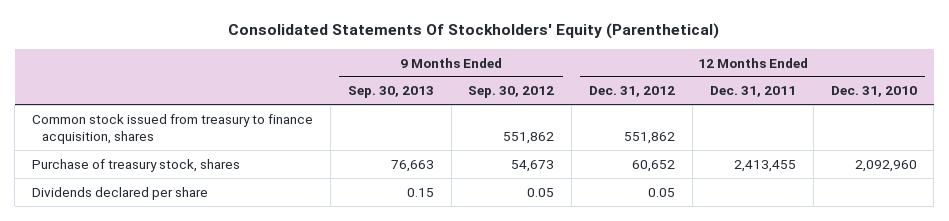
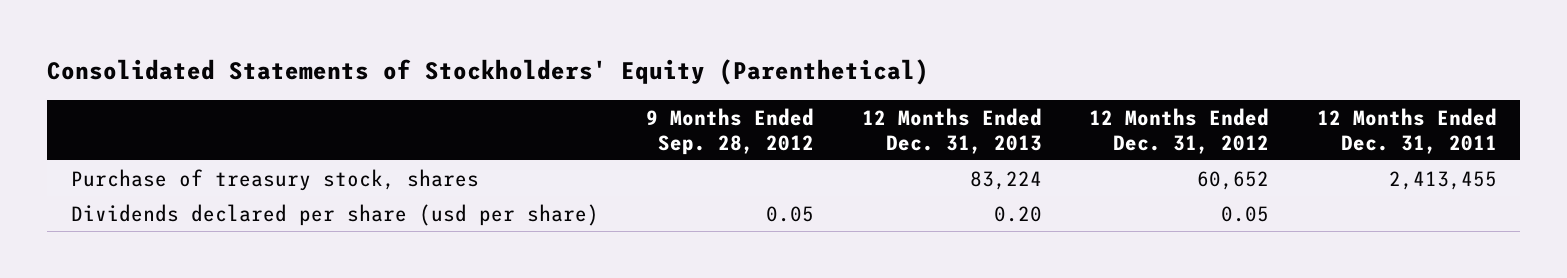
- Consolidated Statements Of Stockholders' Equity (Parenthetical)
+ Consolidated Statements of Stockholders' Equity (Parenthetical)
- | 9 Months Ended Sep. 30, 2013 | 9 Months Ended Sep. 30, 2012 | 12 Months Ended Dec. 31, 2012 | 12 Months Ended Dec. 31, 2011 | 12 Months Ended Dec. 31, 2010
+ | 9 Months Ended Sep. 28, 2012 | 12 Months Ended Dec. 31, 2013 | 12 Months Ended Dec. 31, 2012 | 12 Months Ended Dec. 31, 2011
- Common stock issued from treasury to finance acquisition, shares | | 551,862 | 551,862 | |
- Dividends declared per share | 0.15 | 0.05 | 0.05 | |
+ Dividends declared per share (usd per share) | 0.05 | 0.20 | 0.05 |

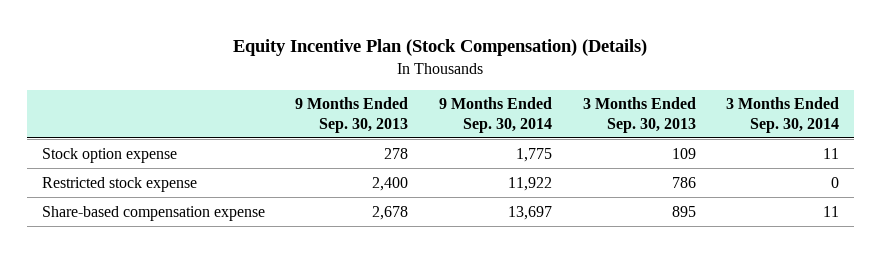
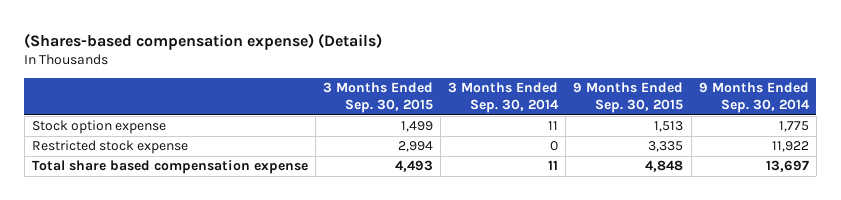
- Equity Incentive Plan (Stock Compensation) (Details)
+ (Shares-based compensation expense) (Details)
- | 9 Months Ended Sep. 30, 2013 | 9 Months Ended Sep. 30, 2014 | 3 Months Ended Sep. 30, 2013 | 3 Months Ended Sep. 30, 2014
+ | 3 Months Ended Sep. 30, 2015 | 3 Months Ended Sep. 30, 2014 | 9 Months Ended Sep. 30, 2015 | 9 Months Ended Sep. 30, 2014
- Share-based compensation expense | 2,678 | 13,697 | 895 | 11
+ Total share based compensation expense | 4,493 | 11 | 4,848 | 13,697

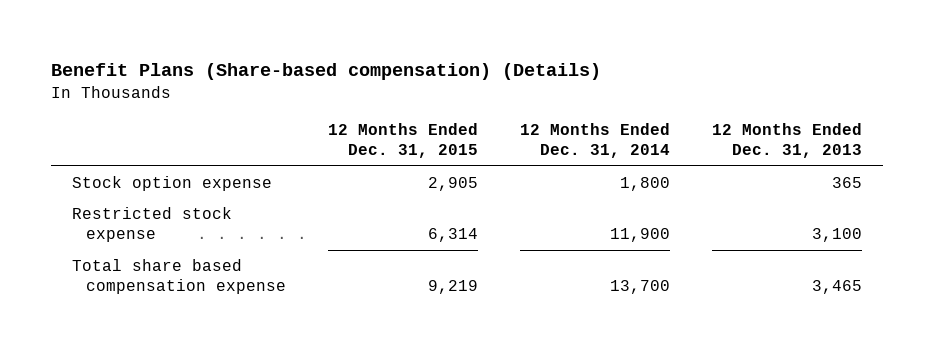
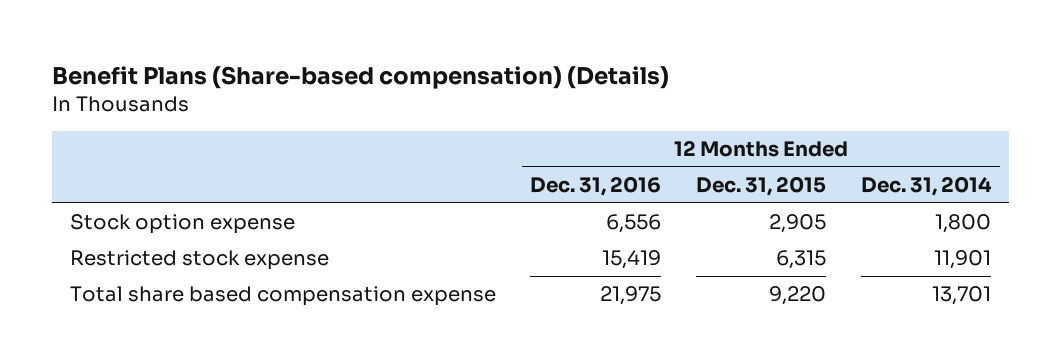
- | 12 Months Ended Dec. 31, 2015 | 12 Months Ended Dec. 31, 2014 | 12 Months Ended Dec. 31, 2013
+ | 12 Months Ended Dec. 31, 2016 | 12 Months Ended Dec. 31, 2015 | 12 Months Ended Dec. 31, 2014
- Restricted stock expense | 6,314 | 11,900 | 3,100
- Total share based compensation expense | 9,219 | 13,700 | 3,465
+ Restricted stock expense | 15,419 | 6,315 | 11,901
+ Total share based compensation expense | 21,975 | 9,220 | 13,701

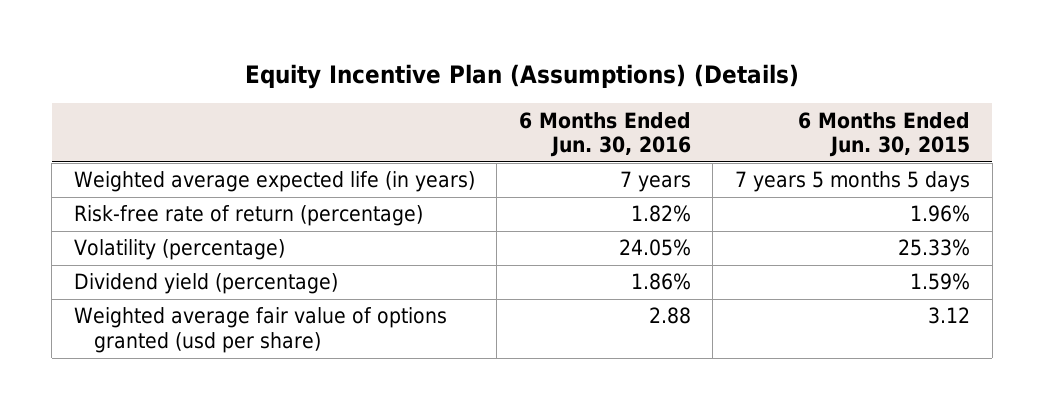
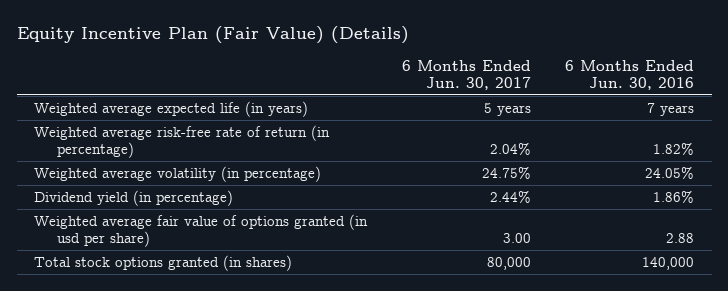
- Equity Incentive Plan (Assumptions) (Details)
+ Equity Incentive Plan (Fair Value) (Details)
- | 6 Months Ended Jun. 30, 2016 | 6 Months Ended Jun. 30, 2015
+ | 6 Months Ended Jun. 30, 2017 | 6 Months Ended Jun. 30, 2016
- Risk-free rate of return (percentage) | 1.82% | 1.96%
- Volatility (percentage) | 24.05% | 25.33%
- Dividend yield (percentage) | 1.86% | 1.59%
- Weighted average fair value of options granted (usd per share) | 2.88 | 3.12
+ Weighted average risk-free rate of return (in percentage) | 2.04% | 1.82%
+ Weighted average volatility (in percentage) | 24.75% | 24.05%
+ Dividend yield (in percentage) | 2.44% | 1.86%
+ Weighted average fair value of options granted (in usd per share) | 3.00 | 2.88
+ Total stock options granted (in shares) | 80,000 | 140,000

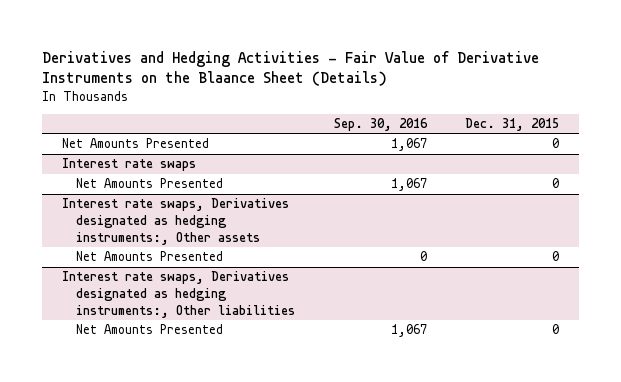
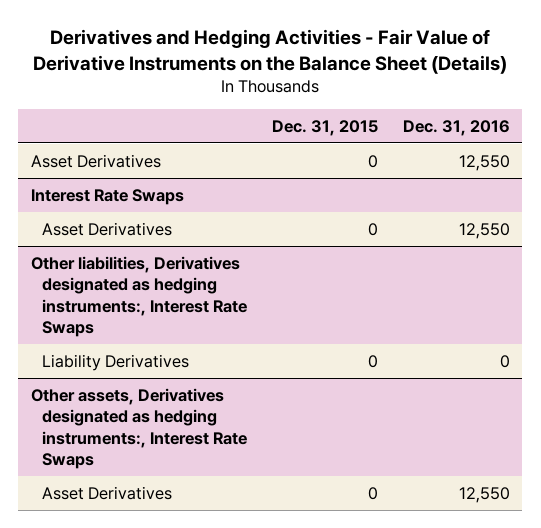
- Derivatives and Hedging Activities - Fair Value of Derivative Instruments on the Blaance Sheet (Details)
+ Derivatives and Hedging Activities - Fair Value of Derivative Instruments on the Balance Sheet (Details)
- | Sep. 30, 2016 | Dec. 31, 2015
+ | Dec. 31, 2015 | Dec. 31, 2016
- Net Amounts Presented | 1,067 | 0
- Interest rate swaps
- Net Amounts Presented | 1,067 | 0
- Interest rate swaps, Derivatives designated as hedging instruments:, Other assets
- Net Amounts Presented | 0 | 0
- Interest rate swaps, Derivatives designated as hedging instruments:, Other liabilities
- Net Amounts Presented | 1,067 | 0
+ Asset Derivatives | 0 | 12,550
+ Interest Rate Swaps
+ Asset Derivatives | 0 | 12,550
+ Other liabilities, Derivatives designated as hedging instruments:, Interest Rate Swaps
+ Liability Derivatives | 0 | 0
+ Other assets, Derivatives designated as hedging instruments:, Interest Rate Swaps
+ Asset Derivatives | 0 | 12,550

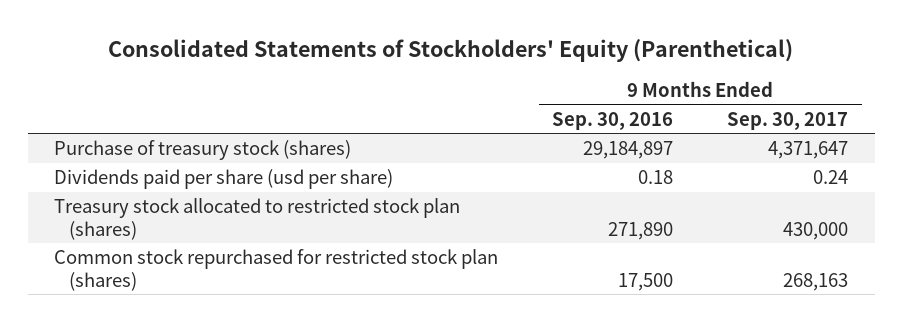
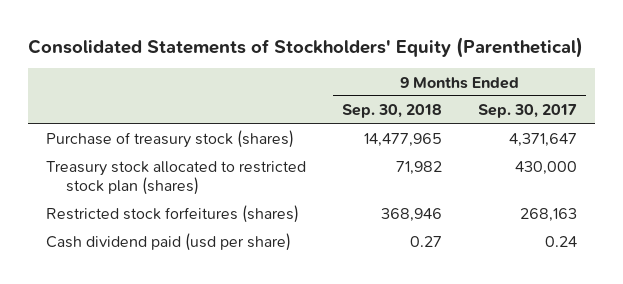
- | 9 Months Ended Sep. 30, 2016 | 9 Months Ended Sep. 30, 2017
+ | 9 Months Ended Sep. 30, 2018 | 9 Months Ended Sep. 30, 2017
- Dividends paid per share (usd per share) | 0.18 | 0.24
- Common stock repurchased for restricted stock plan (shares) | 17,500 | 268,163
+ Restricted stock forfeitures (shares) | 368,946 | 268,163
+ Cash dividend paid (usd per share) | 0.27 | 0.24

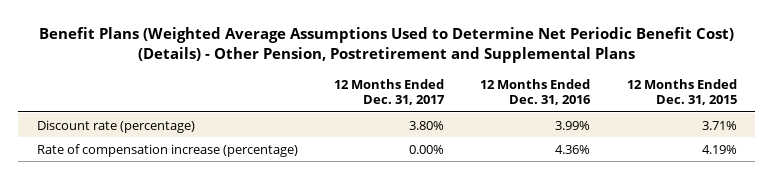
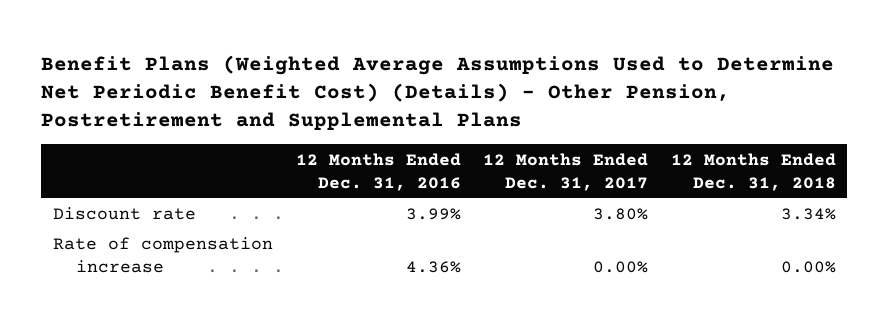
- | 12 Months Ended Dec. 31, 2017 | 12 Months Ended Dec. 31, 2016 | 12 Months Ended Dec. 31, 2015
+ | 12 Months Ended Dec. 31, 2016 | 12 Months Ended Dec. 31, 2017 | 12 Months Ended Dec. 31, 2018
- Discount rate (percentage) | 3.80% | 3.99% | 3.71%
- Rate of compensation increase (percentage) | 0.00% | 4.36% | 4.19%
+ Discount rate | 3.99% | 3.80% | 3.34%
+ Rate of compensation increase | 4.36% | 0.00% | 0.00%

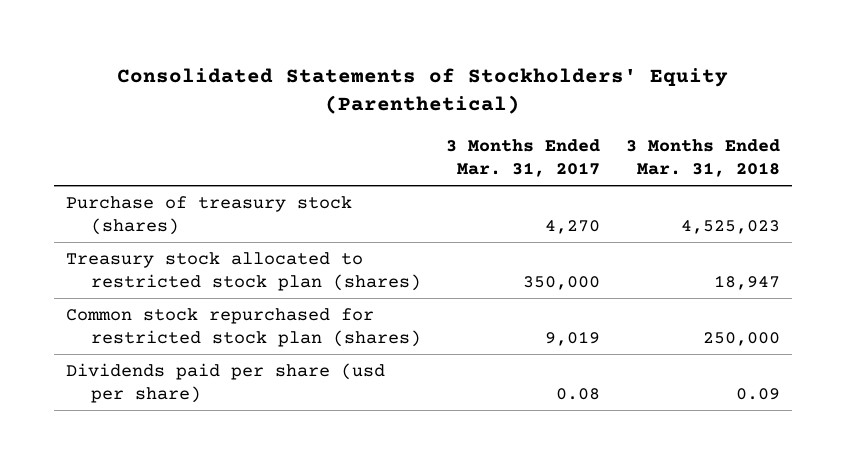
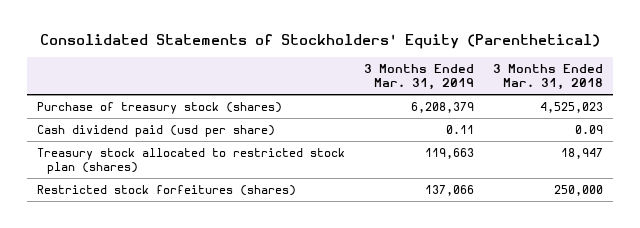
- | 3 Months Ended Mar. 31, 2017 | 3 Months Ended Mar. 31, 2018
+ | 3 Months Ended Mar. 31, 2019 | 3 Months Ended Mar. 31, 2018
+ Cash dividend paid (usd per share) | 0.11 | 0.09
- Common stock repurchased for restricted stock plan (shares) | 9,019 | 250,000
- Dividends paid per share (usd per share) | 0.08 | 0.09
+ Restricted stock forfeitures (shares) | 137,066 | 250,000

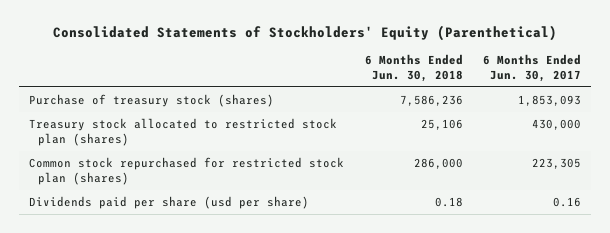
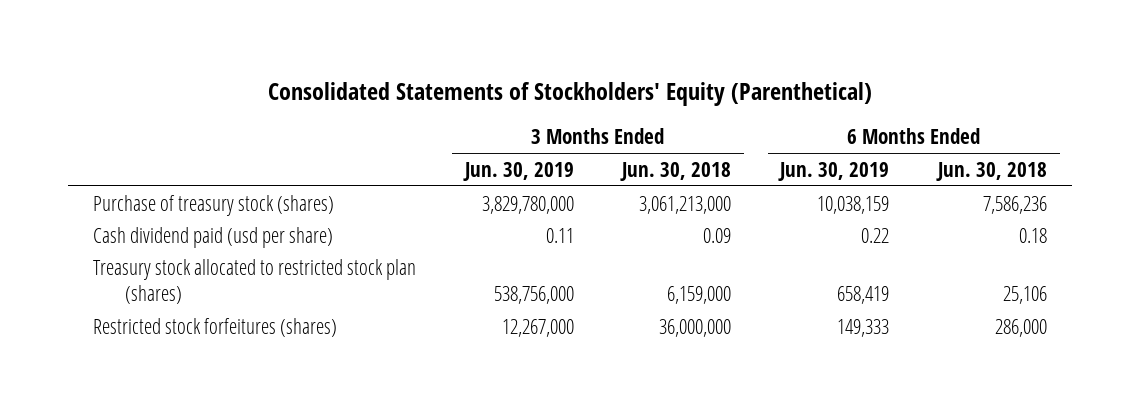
- | 6 Months Ended Jun. 30, 2018 | 6 Months Ended Jun. 30, 2017
+ | 3 Months Ended Jun. 30, 2019 | 3 Months Ended Jun. 30, 2018 | 6 Months Ended Jun. 30, 2019 | 6 Months Ended Jun. 30, 2018
+ Cash dividend paid (usd per share) | 0.11 | 0.09 | 0.22 | 0.18
- Common stock repurchased for restricted stock plan (shares) | 286,000 | 223,305
- Dividends paid per share (usd per share) | 0.18 | 0.16
+ Restricted stock forfeitures (shares) | 12,267,000 | 36,000,000 | 149,333 | 286,000

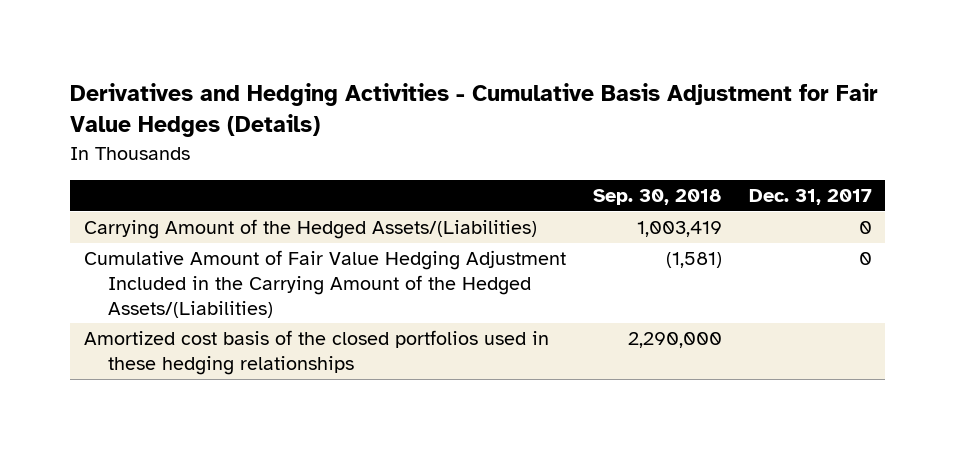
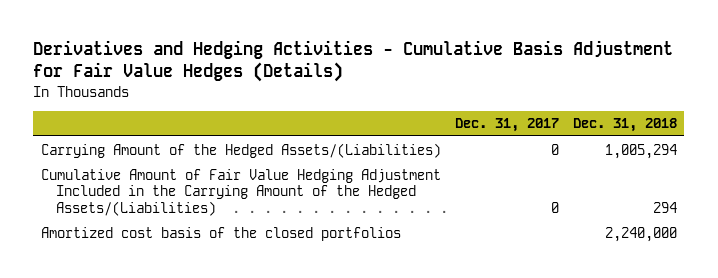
- | Sep. 30, 2018 | Dec. 31, 2017
+ | Dec. 31, 2017 | Dec. 31, 2018
- Amortized cost basis of the closed portfolios used in these hedging relationships | 2,290,000 |
+ Amortized cost basis of the closed portfolios | | 2,240,000

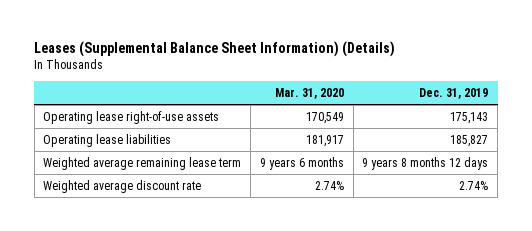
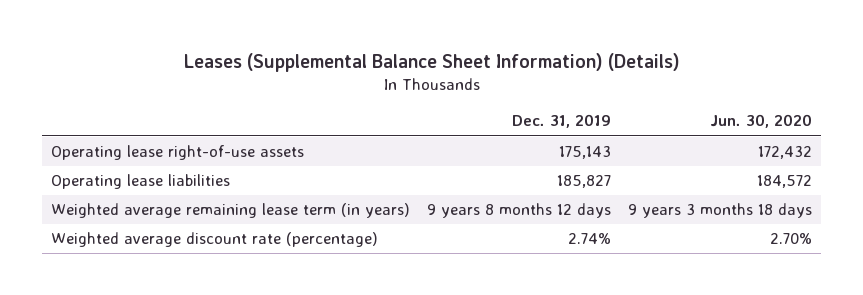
- | Mar. 31, 2020 | Dec. 31, 2019
+ | Dec. 31, 2019 | Jun. 30, 2020
- Weighted average remaining lease term | 9 years 6 months | 9 years 8 months 12 days
- Weighted average discount rate | 2.74% | 2.74%
+ Weighted average remaining lease term (in years) | 9 years 8 months 12 days | 9 years 3 months 18 days
+ Weighted average discount rate (percentage) | 2.74% | 2.70%

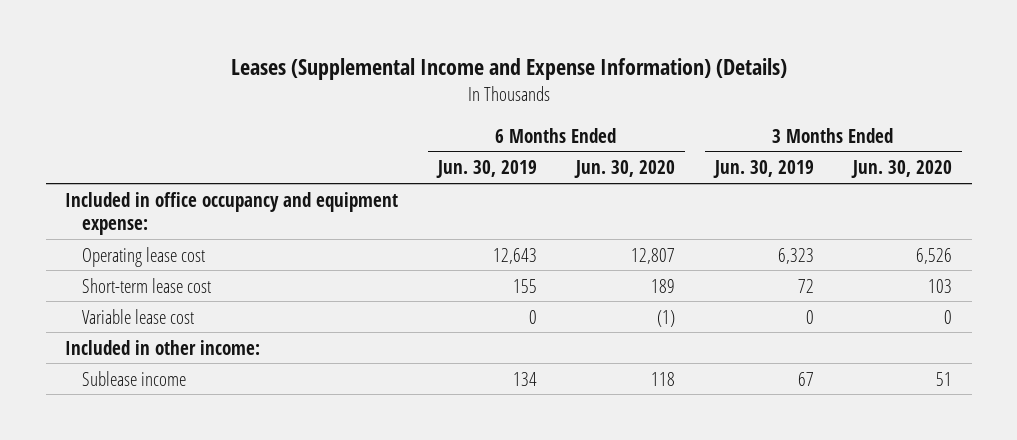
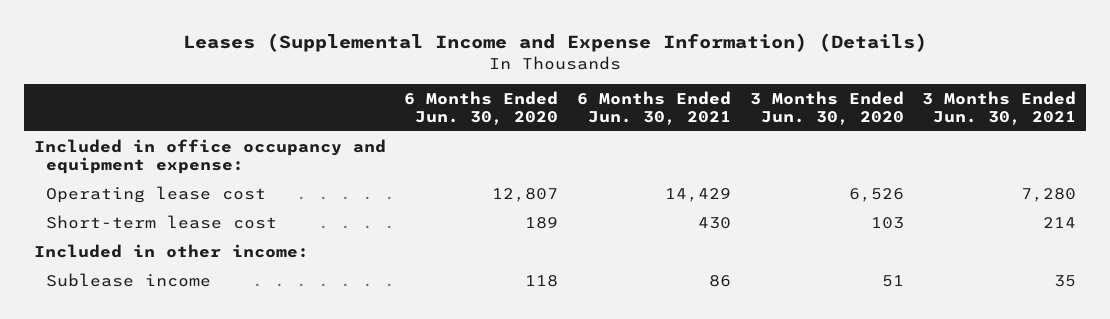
- | 6 Months Ended Jun. 30, 2019 | 6 Months Ended Jun. 30, 2020 | 3 Months Ended Jun. 30, 2019 | 3 Months Ended Jun. 30, 2020
+ | 6 Months Ended Jun. 30, 2020 | 6 Months Ended Jun. 30, 2021 | 3 Months Ended Jun. 30, 2020 | 3 Months Ended Jun. 30, 2021
- Variable lease cost | 0 | (1) | 0 | 0

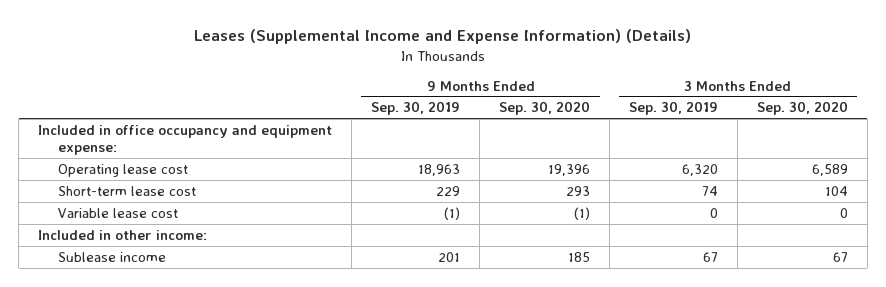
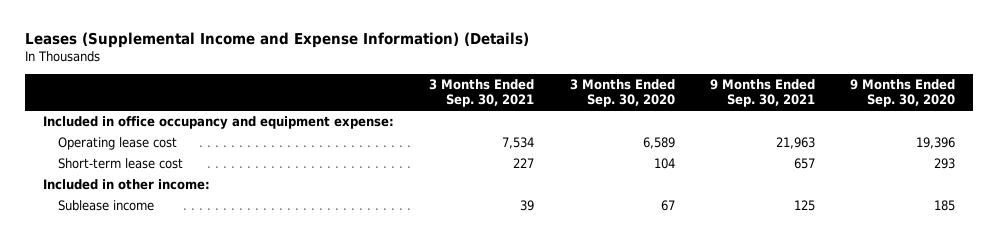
- | 9 Months Ended Sep. 30, 2019 | 9 Months Ended Sep. 30, 2020 | 3 Months Ended Sep. 30, 2019 | 3 Months Ended Sep. 30, 2020
+ | 3 Months Ended Sep. 30, 2021 | 3 Months Ended Sep. 30, 2020 | 9 Months Ended Sep. 30, 2021 | 9 Months Ended Sep. 30, 2020
- Variable lease cost | (1) | (1) | 0 | 0

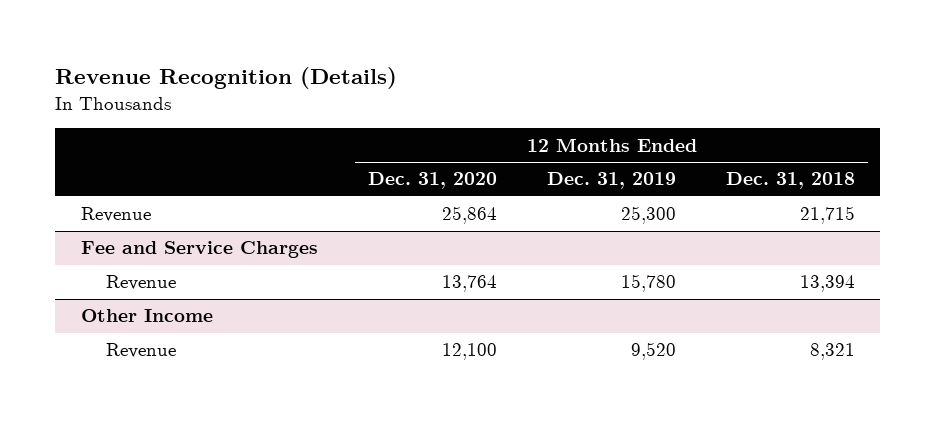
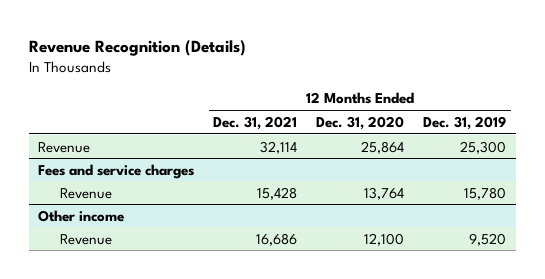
- | 12 Months Ended Dec. 31, 2020 | 12 Months Ended Dec. 31, 2019 | 12 Months Ended Dec. 31, 2018
+ | 12 Months Ended Dec. 31, 2021 | 12 Months Ended Dec. 31, 2020 | 12 Months Ended Dec. 31, 2019
- Fee and Service Charges
+ Fees and service charges
- Other Income
+ Other income

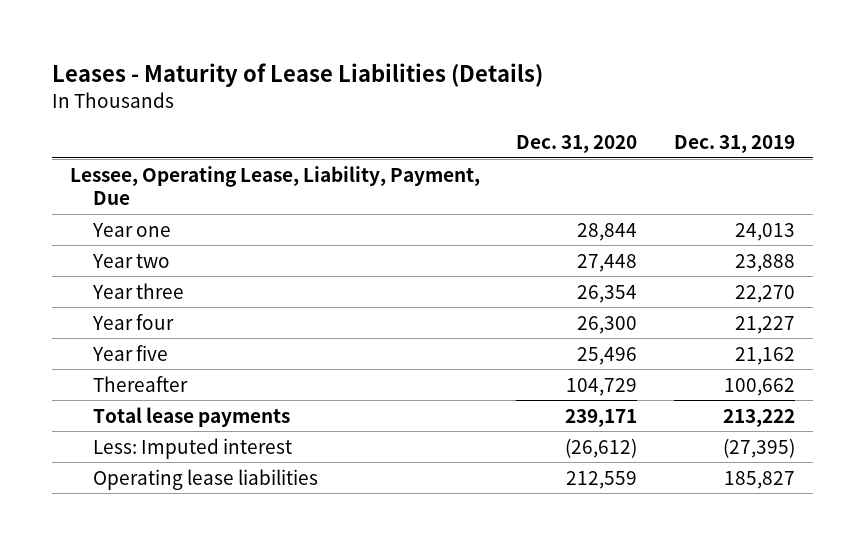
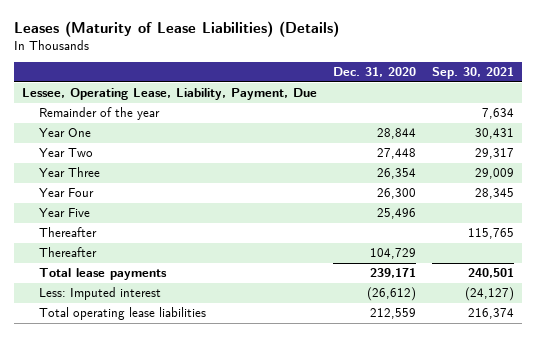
- Leases - Maturity of Lease Liabilities (Details)
+ Leases (Maturity of Lease Liabilities) (Details)
- | Dec. 31, 2020 | Dec. 31, 2019
+ | Dec. 31, 2020 | Sep. 30, 2021
- Year one | 28,844 | 24,013
- Year two | 27,448 | 23,888
- Year three | 26,354 | 22,270
- Year four | 26,300 | 21,227
- Year five | 25,496 | 21,162
+ Remainder of the year | | 7,634
+ Year One | 28,844 | 30,431
+ Year Two | 27,448 | 29,317
+ Year Three | 26,354 | 29,009
+ Year Four | 26,300 | 28,345
+ Year Five | 25,496 |
+ Thereafter | | 115,765
- Operating lease liabilities | 212,559 | 185,827
+ Total operating lease liabilities | 212,559 | 216,374

